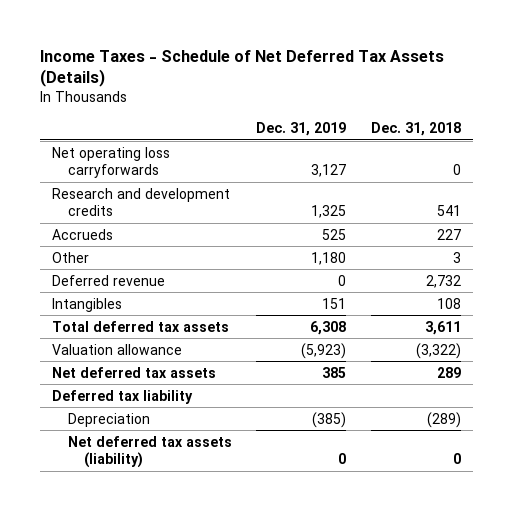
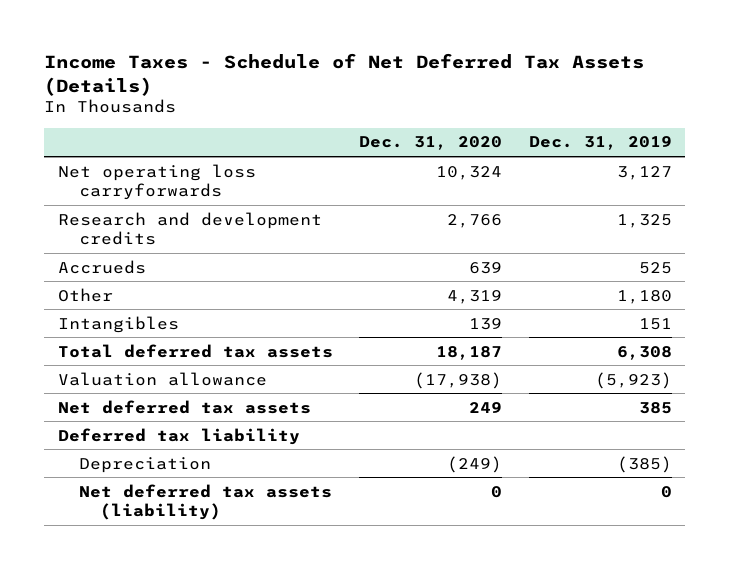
- | Dec. 31, 2019 | Dec. 31, 2018
+ | Dec. 31, 2020 | Dec. 31, 2019
- Deferred revenue | 0 | 2,732

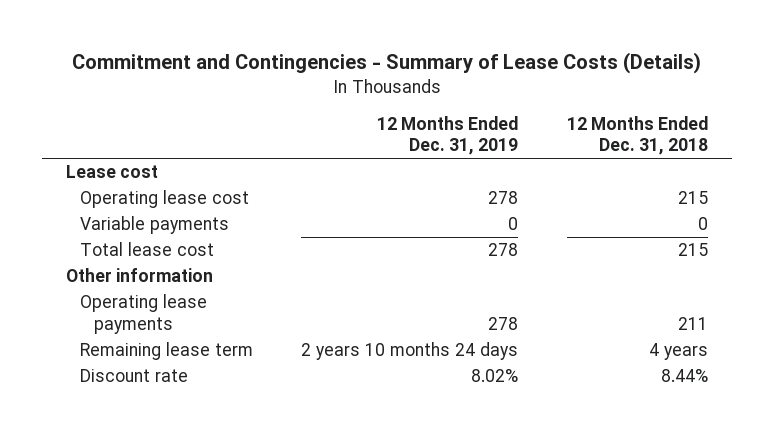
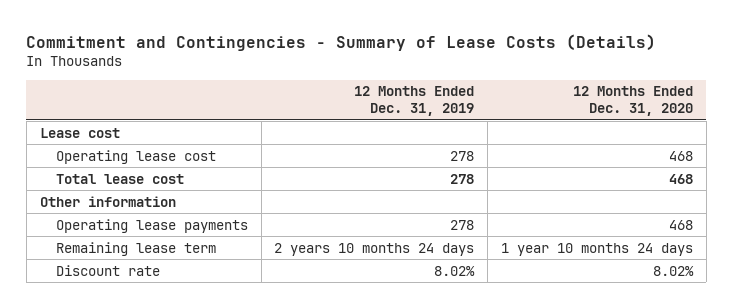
- | 12 Months Ended Dec. 31, 2019 | 12 Months Ended Dec. 31, 2018
+ | 12 Months Ended Dec. 31, 2019 | 12 Months Ended Dec. 31, 2020
- Variable payments | 0 | 0

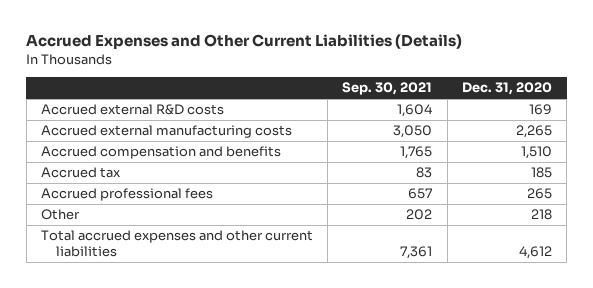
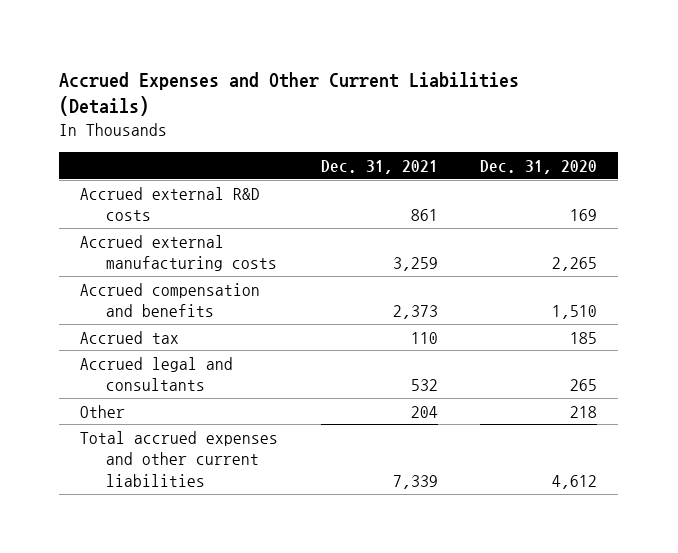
- | Sep. 30, 2021 | Dec. 31, 2020
+ | Dec. 31, 2021 | Dec. 31, 2020
- Accrued professional fees | 657 | 265
+ Accrued legal and consultants | 532 | 265

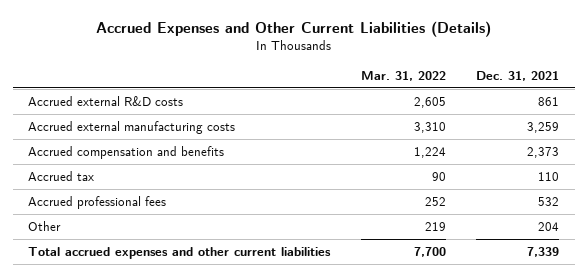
- | Dec. 31, 2021 | Dec. 31, 2020
+ | Mar. 31, 2022 | Dec. 31, 2021
- Accrued legal and consultants | 532 | 265
+ Accrued professional fees | 252 | 532

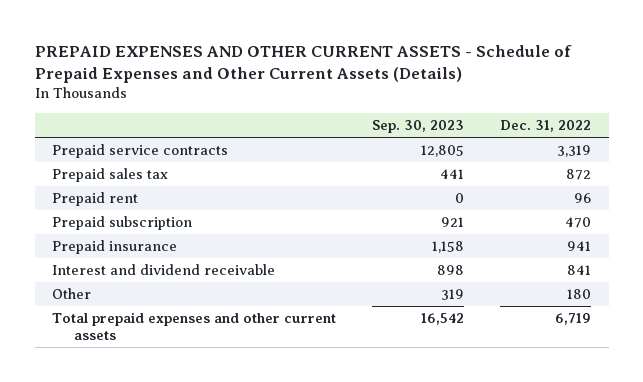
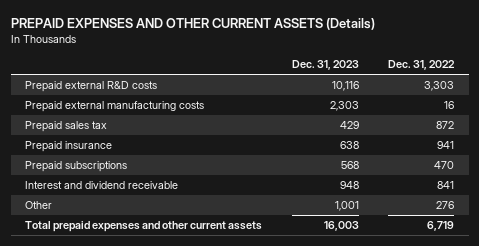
- PREPAID EXPENSES AND OTHER CURRENT ASSETS - Schedule of Prepaid Expenses and Other Current Assets (Details)
+ PREPAID EXPENSES AND OTHER CURRENT ASSETS (Details)
- | Sep. 30, 2023 | Dec. 31, 2022
+ | Dec. 31, 2023 | Dec. 31, 2022
- Prepaid service contracts | 12,805 | 3,319
+ Prepaid external R&D costs | 10,116 | 3,303
+ Prepaid external manufacturing costs | 2,303 | 16
- Prepaid rent | 0 | 96
- Prepaid subscription | 921 | 470
+ Prepaid subscriptions | 568 | 470
- Other | 319 | 180
+ Other | 1,001 | 276

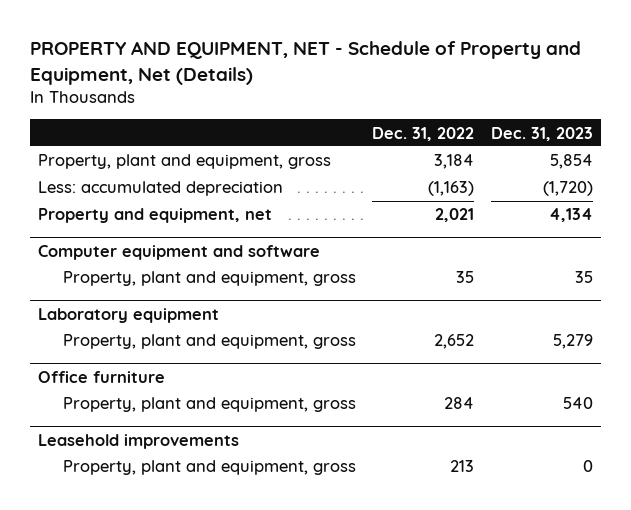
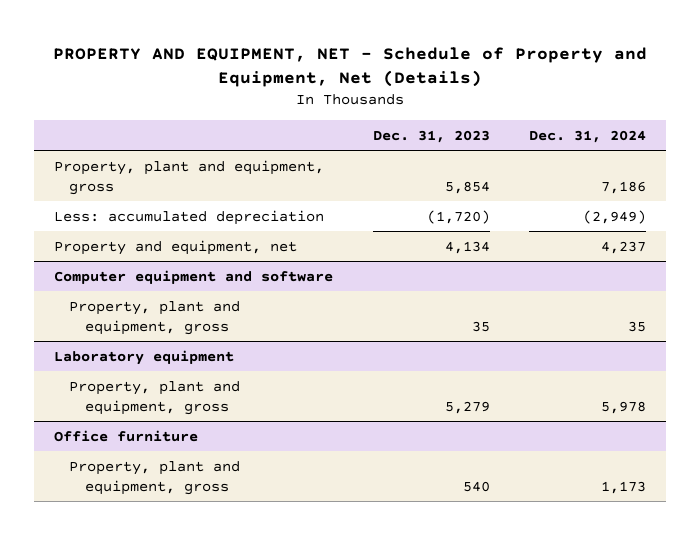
- | Dec. 31, 2022 | Dec. 31, 2023
+ | Dec. 31, 2023 | Dec. 31, 2024
- Leasehold improvements
- Property, plant and equipment, gross | 213 | 0

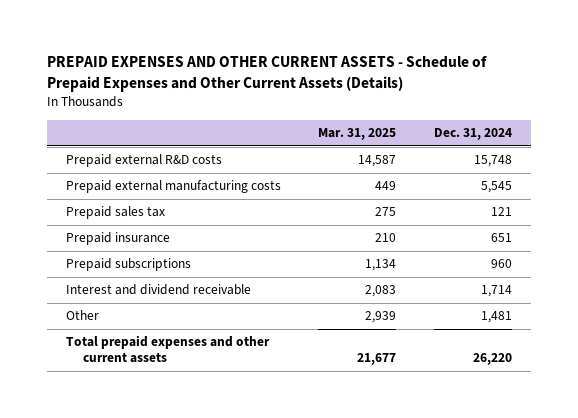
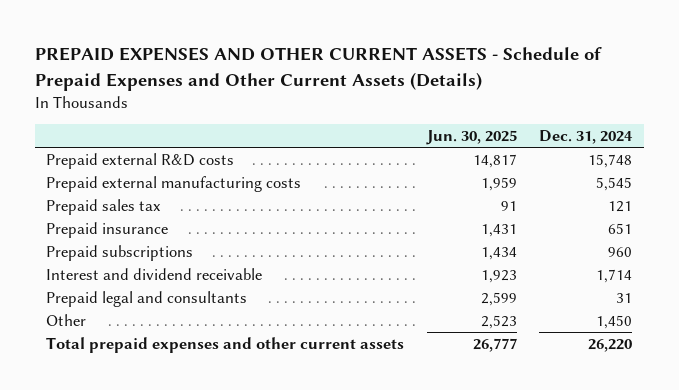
- | Mar. 31, 2025 | Dec. 31, 2024
+ | Jun. 30, 2025 | Dec. 31, 2024
- Other | 2,939 | 1,481
+ Prepaid legal and consultants | 2,599 | 31
+ Other | 2,523 | 1,450

